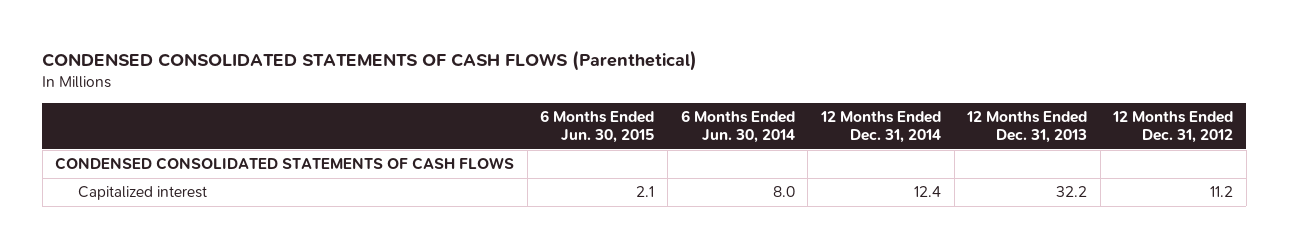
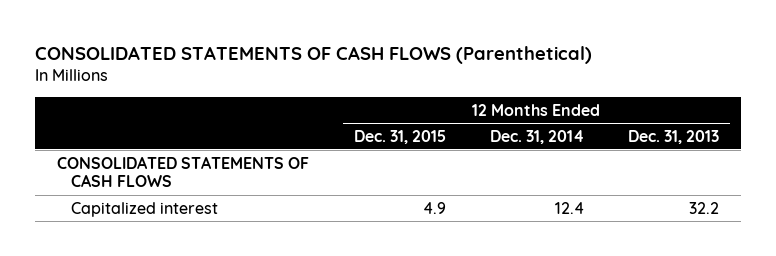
- CONDENSED CONSOLIDATED STATEMENTS OF CASH FLOWS (Parenthetical)
+ CONSOLIDATED STATEMENTS OF CASH FLOWS (Parenthetical)
- | 6 Months Ended Jun. 30, 2015 | 6 Months Ended Jun. 30, 2014 | 12 Months Ended Dec. 31, 2014 | 12 Months Ended Dec. 31, 2013 | 12 Months Ended Dec. 31, 2012
+ | 12 Months Ended Dec. 31, 2015 | 12 Months Ended Dec. 31, 2014 | 12 Months Ended Dec. 31, 2013
- CONDENSED CONSOLIDATED STATEMENTS OF CASH FLOWS
+ CONSOLIDATED STATEMENTS OF CASH FLOWS

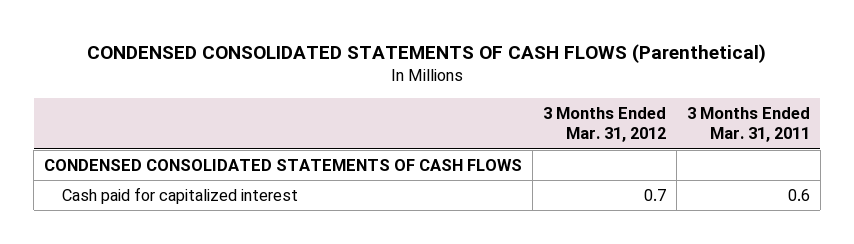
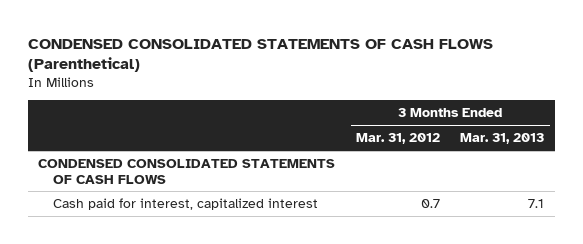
- | 3 Months Ended Mar. 31, 2012 | 3 Months Ended Mar. 31, 2011
+ | 3 Months Ended Mar. 31, 2012 | 3 Months Ended Mar. 31, 2013
- Cash paid for capitalized interest | 0.7 | 0.6
+ Cash paid for interest, capitalized interest | 0.7 | 7.1

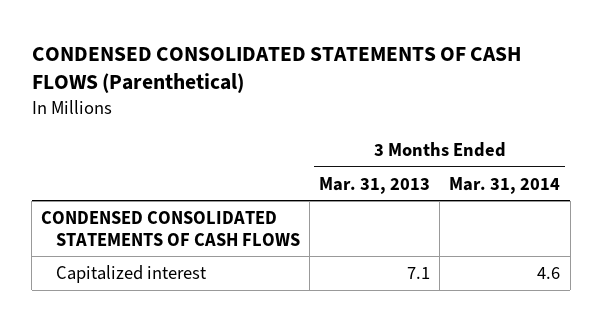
- | 3 Months Ended Mar. 31, 2012 | 3 Months Ended Mar. 31, 2013
+ | 3 Months Ended Mar. 31, 2013 | 3 Months Ended Mar. 31, 2014
- Cash paid for interest, capitalized interest | 0.7 | 7.1
+ Capitalized interest | 7.1 | 4.6

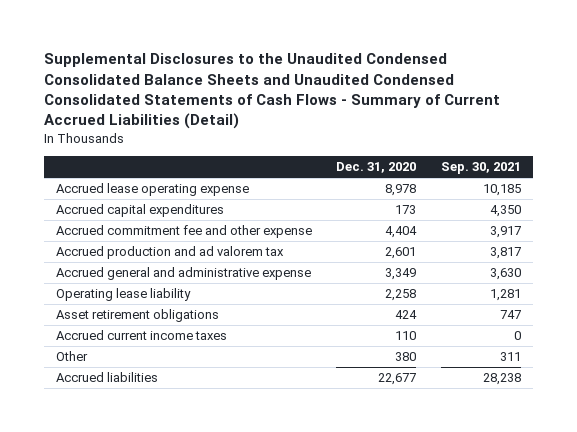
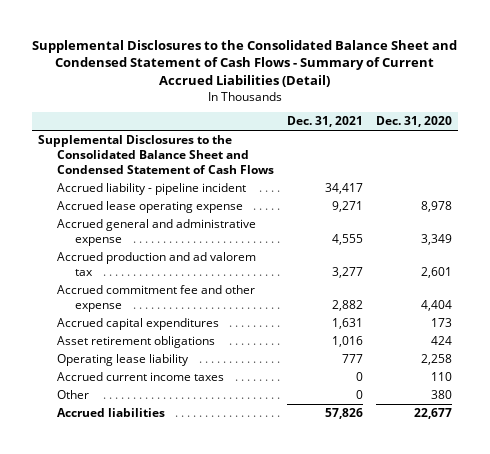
- Supplemental Disclosures to the Unaudited Condensed Consolidated Balance Sheets and Unaudited Condensed Consolidated Statements of Cash Flows - Summary of Current Accrued Liabilities (Detail)
+ Supplemental Disclosures to the Consolidated Balance Sheet and Condensed Statement of Cash Flows - Summary of Current Accrued Liabilities (Detail)
- | Dec. 31, 2020 | Sep. 30, 2021
+ | Dec. 31, 2021 | Dec. 31, 2020
+ Supplemental Disclosures to the Consolidated Balance Sheet and Condensed Statement of Cash Flows
+ Accrued liability - pipeline incident | 34,417 |
moved down: Accrued production and ad valorem tax | 3,277 | 2,601
moved down: Accrued commitment fee and other expense | 2,882 | 4,404
moved down: Accrued capital expenditures | 1,631 | 173
moved down: Operating lease liability | 777 | 2,258

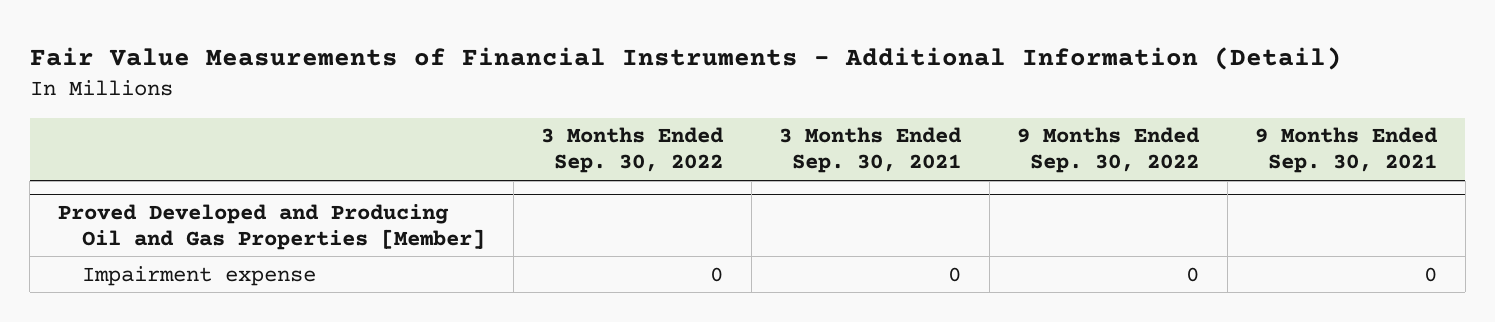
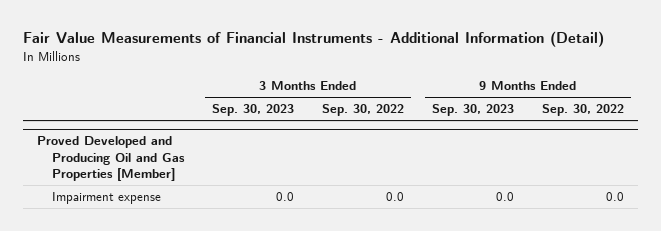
- | 3 Months Ended Sep. 30, 2022 | 3 Months Ended Sep. 30, 2021 | 9 Months Ended Sep. 30, 2022 | 9 Months Ended Sep. 30, 2021
+ | 3 Months Ended Sep. 30, 2023 | 3 Months Ended Sep. 30, 2022 | 9 Months Ended Sep. 30, 2023 | 9 Months Ended Sep. 30, 2022
@ Proved Developed and Producing Oil and Gas Properties [Member]
- Impairment expense | 0 | 0 | 0 | 0
+ Impairment expense | 0.0 | 0.0 | 0.0 | 0.0

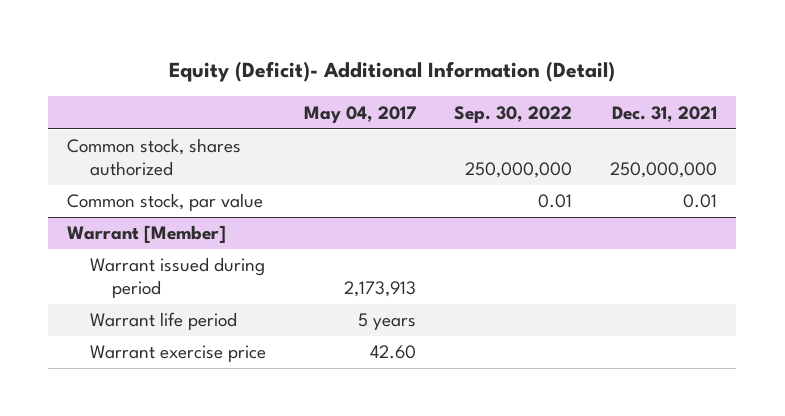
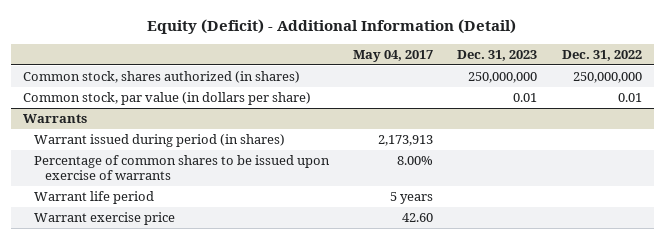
- Equity (Deficit)- Additional Information (Detail)
+ Equity (Deficit) - Additional Information (Detail)
- | May 04, 2017 | Sep. 30, 2022 | Dec. 31, 2021
+ | May 04, 2017 | Dec. 31, 2023 | Dec. 31, 2022
- Common stock, shares authorized | | 250,000,000 | 250,000,000
- Common stock, par value | | 0.01 | 0.01
- Warrant [Member]
- Warrant issued during period | 2,173,913 | |
+ Common stock, shares authorized (in shares) | | 250,000,000 | 250,000,000
+ Common stock, par value (in dollars per share) | | 0.01 | 0.01
+ Warrants
+ Warrant issued during period (in shares) | 2,173,913 | |
+ Percentage of common shares to be issued upon exercise of warrants | 8.00% | |

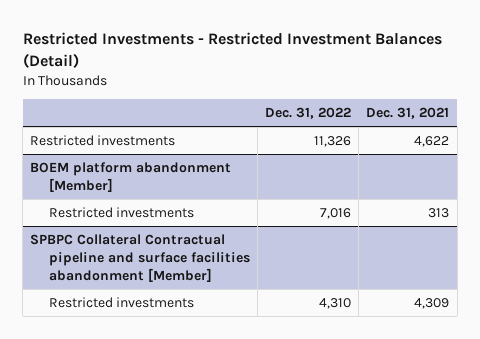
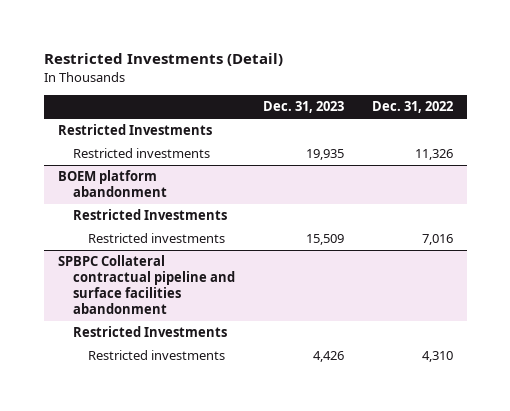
- Restricted Investments - Restricted Investment Balances (Detail)
+ Restricted Investments (Detail)
- | Dec. 31, 2022 | Dec. 31, 2021
+ | Dec. 31, 2023 | Dec. 31, 2022
+ Restricted Investments
- BOEM platform abandonment [Member]
+ BOEM platform abandonment
+ Restricted Investments
- SPBPC Collateral Contractual pipeline and surface facilities abandonment [Member]
+ SPBPC Collateral contractual pipeline and surface facilities abandonment
+ Restricted Investments

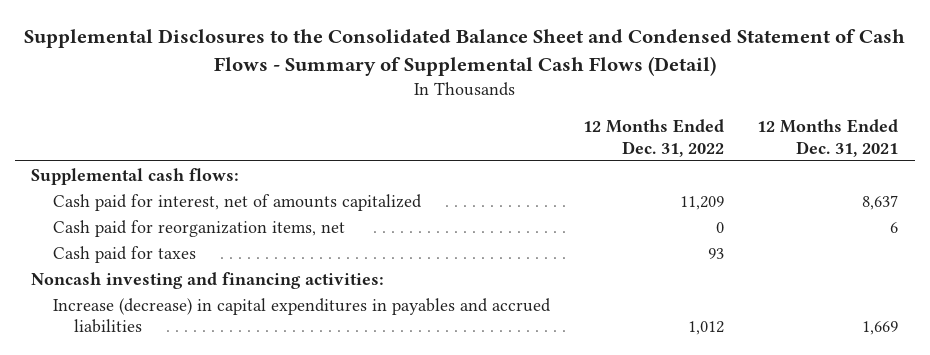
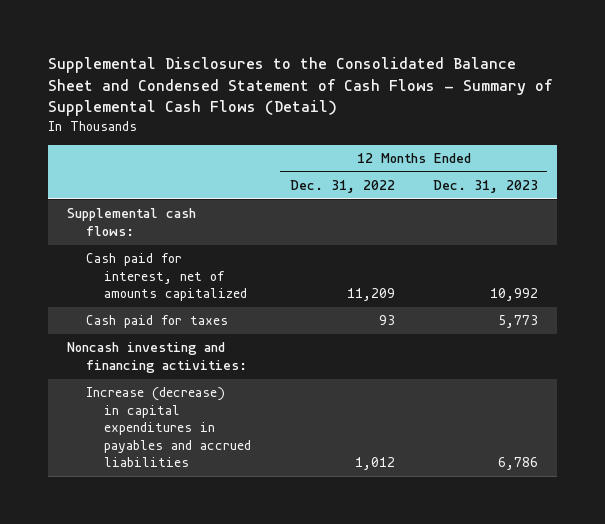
- | 12 Months Ended Dec. 31, 2022 | 12 Months Ended Dec. 31, 2021
+ | 12 Months Ended Dec. 31, 2022 | 12 Months Ended Dec. 31, 2023
- Cash paid for reorganization items, net | 0 | 6

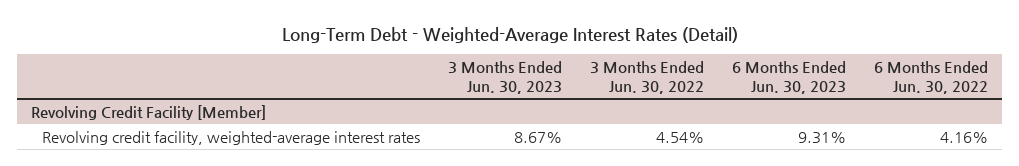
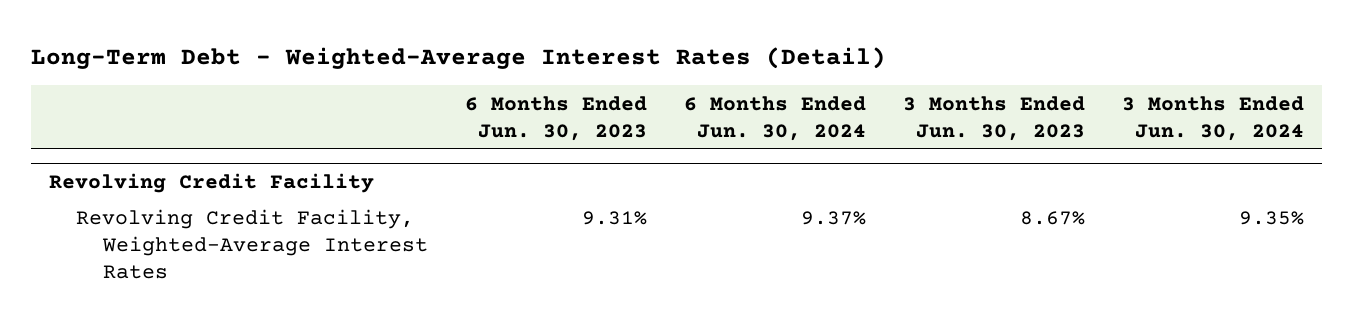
- | 3 Months Ended Jun. 30, 2023 | 3 Months Ended Jun. 30, 2022 | 6 Months Ended Jun. 30, 2023 | 6 Months Ended Jun. 30, 2022
+ | 6 Months Ended Jun. 30, 2023 | 6 Months Ended Jun. 30, 2024 | 3 Months Ended Jun. 30, 2023 | 3 Months Ended Jun. 30, 2024
- Revolving Credit Facility [Member]
- Revolving credit facility, weighted-average interest rates | 8.67% | 4.54% | 9.31% | 4.16%
+ Revolving Credit Facility
+ Revolving Credit Facility, Weighted-Average Interest Rates | 9.31% | 9.37% | 8.67% | 9.35%

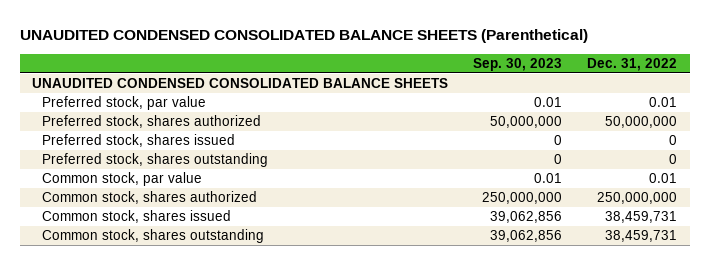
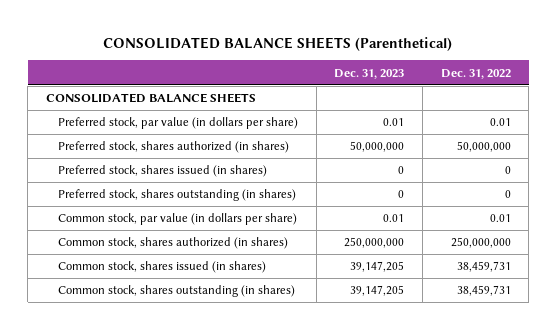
- UNAUDITED CONDENSED CONSOLIDATED BALANCE SHEETS (Parenthetical)
+ CONSOLIDATED BALANCE SHEETS (Parenthetical)
- | Sep. 30, 2023 | Dec. 31, 2022
+ | Dec. 31, 2023 | Dec. 31, 2022
- UNAUDITED CONDENSED CONSOLIDATED BALANCE SHEETS
- Preferred stock, par value | 0.01 | 0.01
- Preferred stock, shares authorized | 50,000,000 | 50,000,000
- Preferred stock, shares issued | 0 | 0
- Preferred stock, shares outstanding | 0 | 0
- Common stock, par value | 0.01 | 0.01
- Common stock, shares authorized | 250,000,000 | 250,000,000
- Common stock, shares issued | 39,062,856 | 38,459,731
- Common stock, shares outstanding | 39,062,856 | 38,459,731
+ CONSOLIDATED BALANCE SHEETS
+ Preferred stock, par value (in dollars per share) | 0.01 | 0.01
+ Preferred stock, shares authorized (in shares) | 50,000,000 | 50,000,000
+ Preferred stock, shares issued (in shares) | 0 | 0
+ Preferred stock, shares outstanding (in shares) | 0 | 0
+ Common stock, par value (in dollars per share) | 0.01 | 0.01
+ Common stock, shares authorized (in shares) | 250,000,000 | 250,000,000
+ Common stock, shares issued (in shares) | 39,147,205 | 38,459,731
+ Common stock, shares outstanding (in shares) | 39,147,205 | 38,459,731

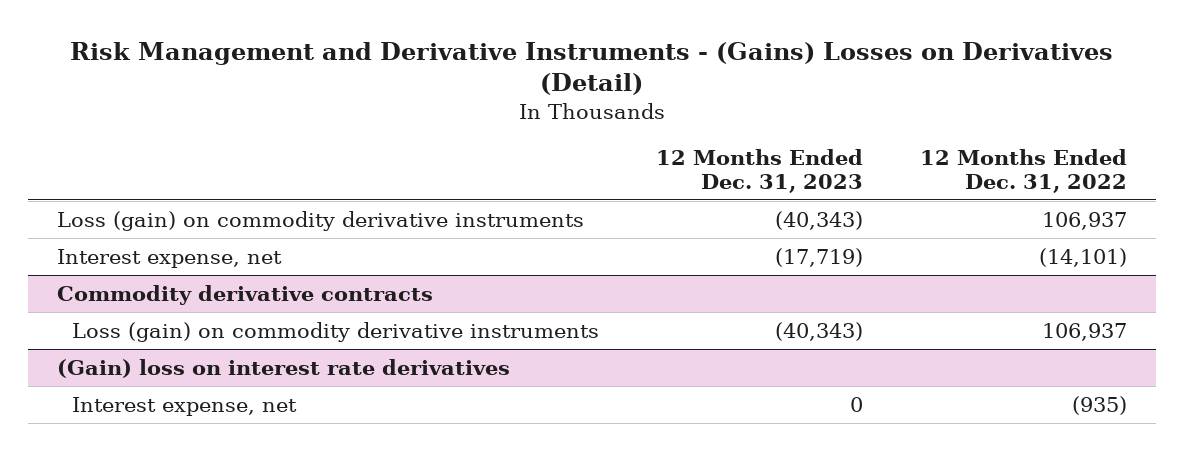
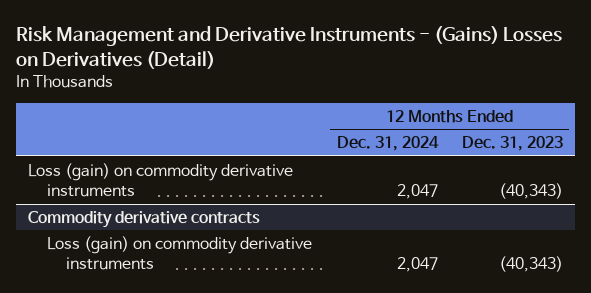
- | 12 Months Ended Dec. 31, 2023 | 12 Months Ended Dec. 31, 2022
+ | 12 Months Ended Dec. 31, 2024 | 12 Months Ended Dec. 31, 2023
- Interest expense, net | (17,719) | (14,101)
- (Gain) loss on interest rate derivatives
- Interest expense, net | 0 | (935)

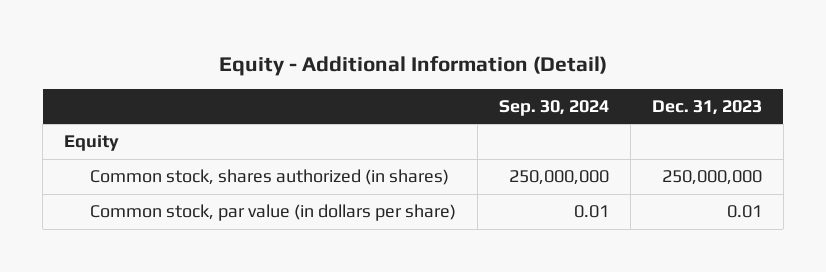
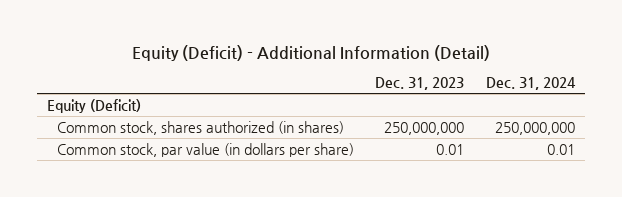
- Equity - Additional Information (Detail)
+ Equity (Deficit) - Additional Information (Detail)
- | Sep. 30, 2024 | Dec. 31, 2023
+ | Dec. 31, 2023 | Dec. 31, 2024
- Equity
+ Equity (Deficit)

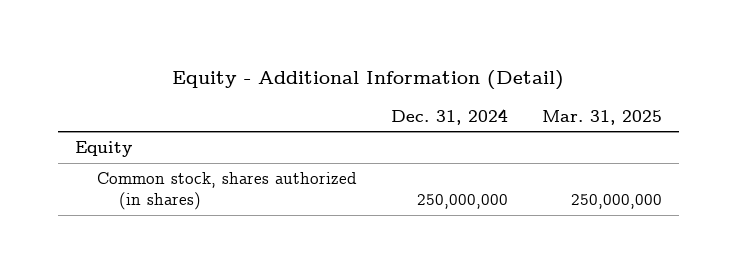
- Equity (Deficit) - Additional Information (Detail)
+ Equity - Additional Information (Detail)
- | Dec. 31, 2023 | Dec. 31, 2024
+ | Dec. 31, 2024 | Mar. 31, 2025
- Equity (Deficit)
+ Equity
- Common stock, par value (in dollars per share) | 0.01 | 0.01

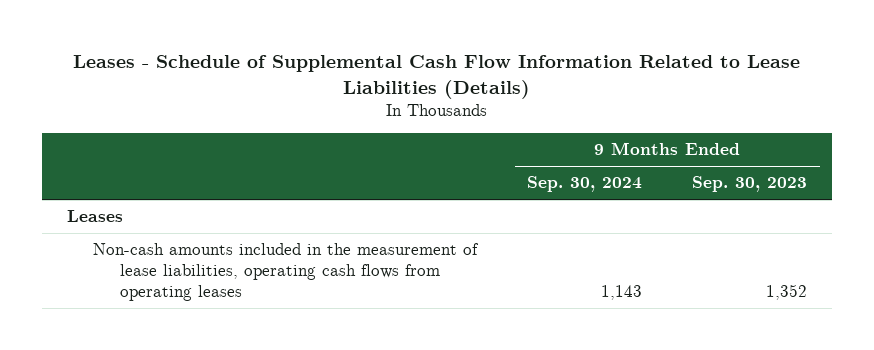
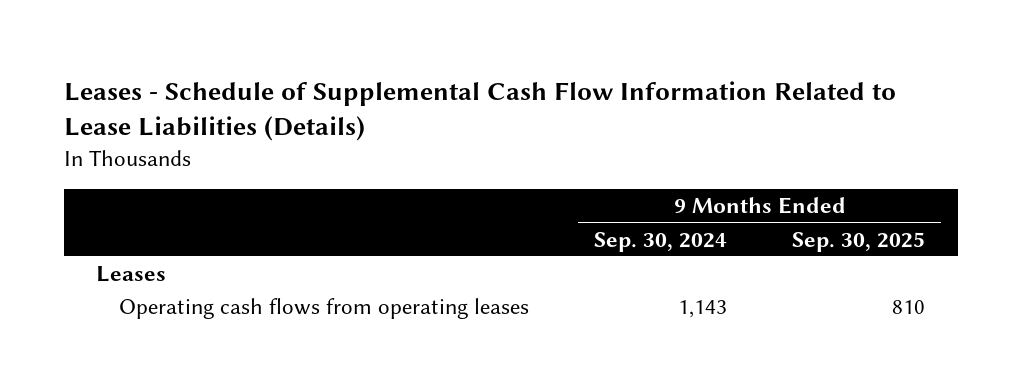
- | 9 Months Ended Sep. 30, 2024 | 9 Months Ended Sep. 30, 2023
+ | 9 Months Ended Sep. 30, 2024 | 9 Months Ended Sep. 30, 2025
- Non-cash amounts included in the measurement of lease liabilities, operating cash flows from operating leases | 1,143 | 1,352
+ Operating cash flows from operating leases | 1,143 | 810

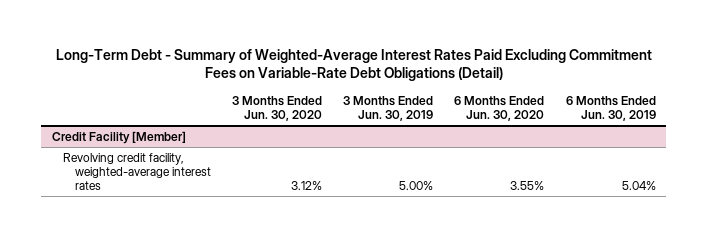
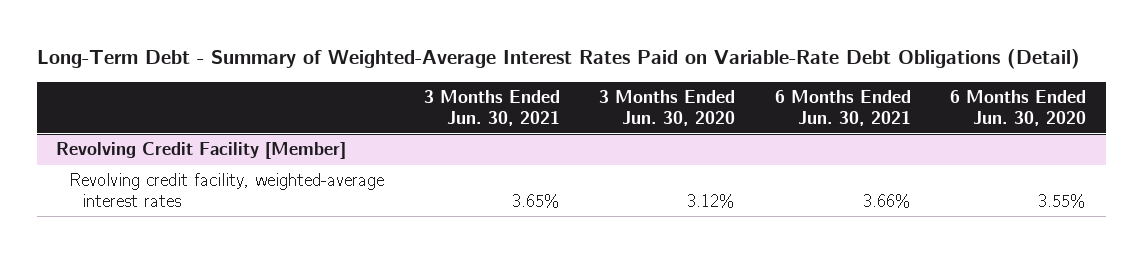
- Long-Term Debt - Summary of Weighted-Average Interest Rates Paid Excluding Commitment Fees on Variable-Rate Debt Obligations (Detail)
+ Long-Term Debt - Summary of Weighted-Average Interest Rates Paid on Variable-Rate Debt Obligations (Detail)
- | 3 Months Ended Jun. 30, 2020 | 3 Months Ended Jun. 30, 2019 | 6 Months Ended Jun. 30, 2020 | 6 Months Ended Jun. 30, 2019
+ | 3 Months Ended Jun. 30, 2021 | 3 Months Ended Jun. 30, 2020 | 6 Months Ended Jun. 30, 2021 | 6 Months Ended Jun. 30, 2020
- Credit Facility [Member]
+ Revolving Credit Facility [Member]

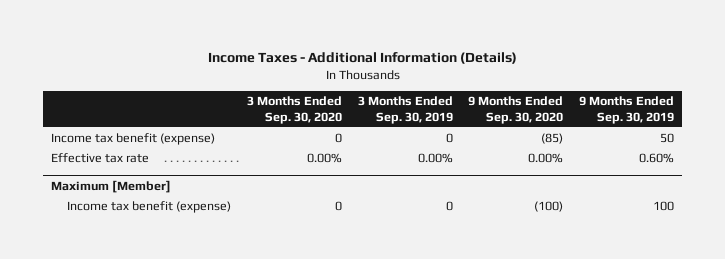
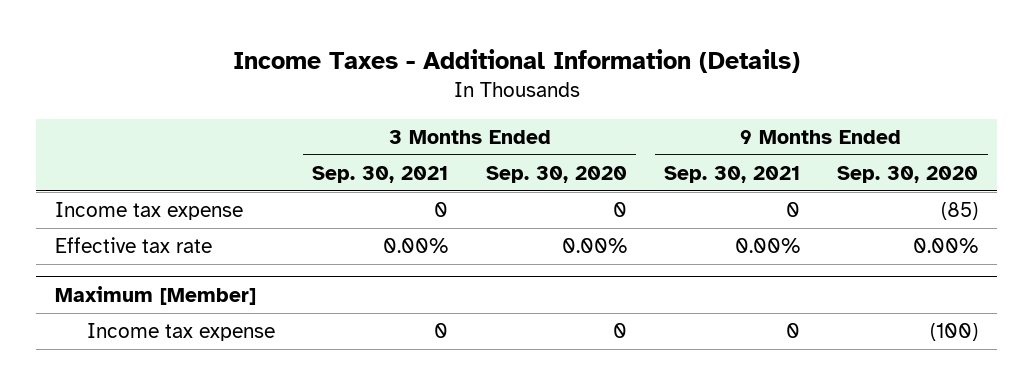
- | 3 Months Ended Sep. 30, 2020 | 3 Months Ended Sep. 30, 2019 | 9 Months Ended Sep. 30, 2020 | 9 Months Ended Sep. 30, 2019
+ | 3 Months Ended Sep. 30, 2021 | 3 Months Ended Sep. 30, 2020 | 9 Months Ended Sep. 30, 2021 | 9 Months Ended Sep. 30, 2020
- Income tax benefit (expense) | 0 | 0 | (85) | 50
+ Income tax expense | 0 | 0 | 0 | (85)
@ Maximum [Member]
- Income tax benefit (expense) | 0 | 0 | (100) | 100
+ Income tax expense | 0 | 0 | 0 | (100)

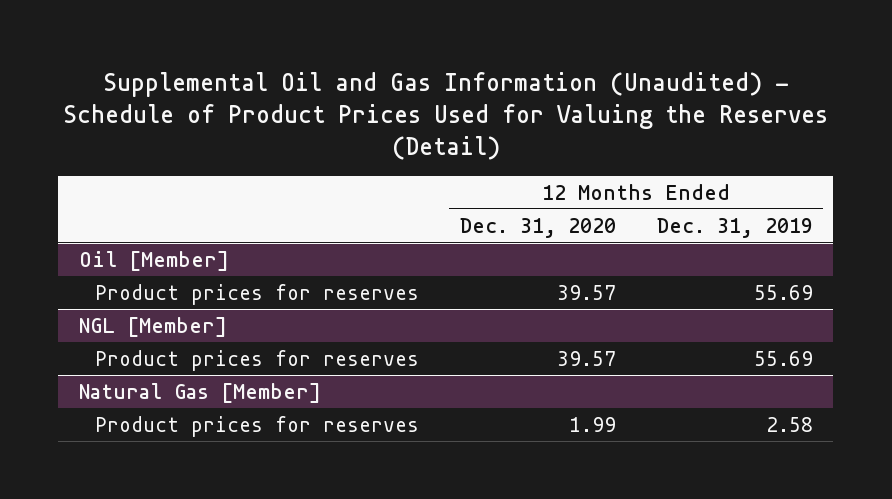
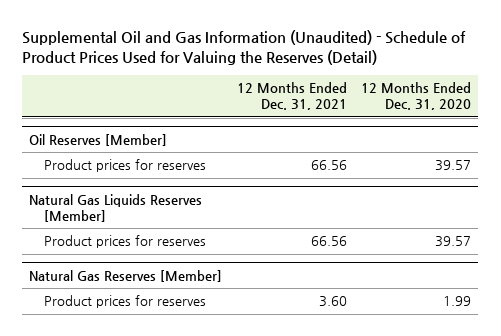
- | 12 Months Ended Dec. 31, 2020 | 12 Months Ended Dec. 31, 2019
+ | 12 Months Ended Dec. 31, 2021 | 12 Months Ended Dec. 31, 2020
- Oil [Member]
+ Oil Reserves [Member]
- NGL [Member]
+ Natural Gas Liquids Reserves [Member]
- Natural Gas [Member]
+ Natural Gas Reserves [Member]

